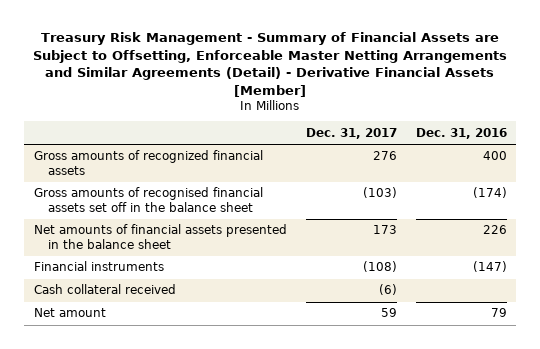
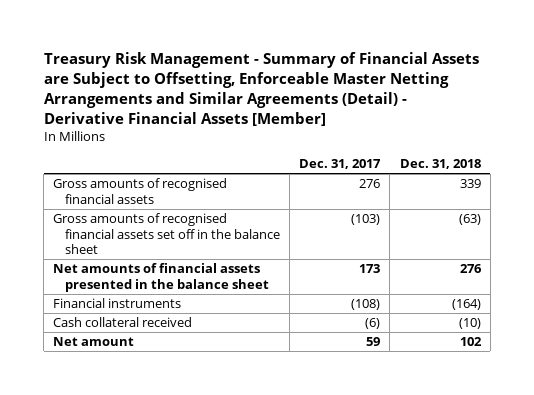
- | Dec. 31, 2017 | Dec. 31, 2016
+ | Dec. 31, 2017 | Dec. 31, 2018
- Gross amounts of recognized financial assets | 276 | 400
+ Gross amounts of recognised financial assets | 276 | 339

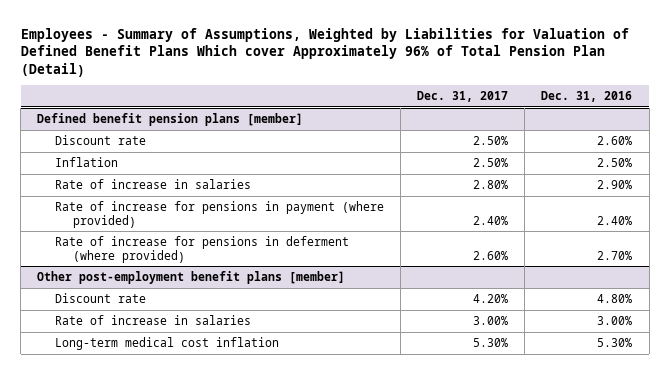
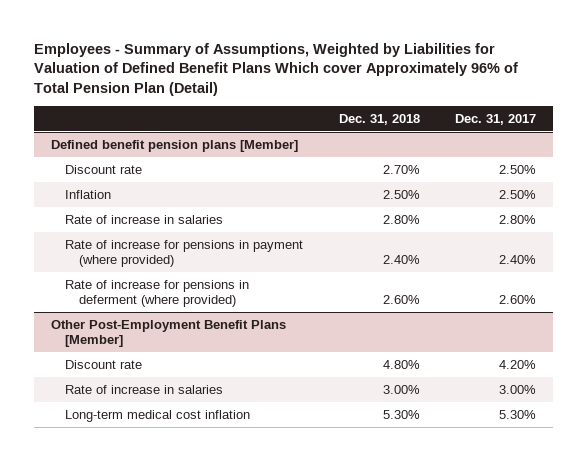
- | Dec. 31, 2017 | Dec. 31, 2016
+ | Dec. 31, 2018 | Dec. 31, 2017
- Defined benefit pension plans [member]
+ Defined benefit pension plans [Member]
- Other post-employment benefit plans [member]
+ Other Post-Employment Benefit Plans [Member]

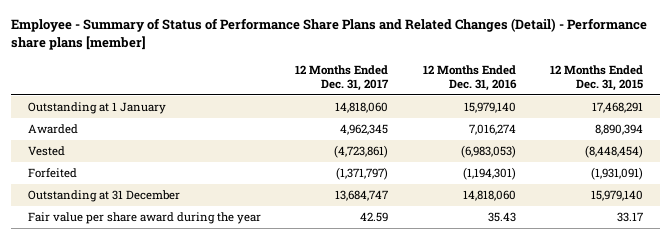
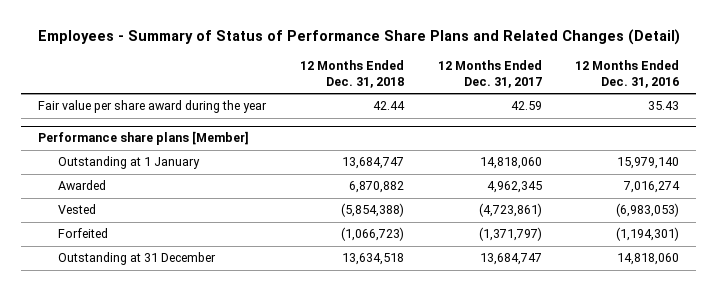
- Employee - Summary of Status of Performance Share Plans and Related Changes (Detail) - Performance share plans [member]
+ Employees - Summary of Status of Performance Share Plans and Related Changes (Detail)
- | 12 Months Ended Dec. 31, 2017 | 12 Months Ended Dec. 31, 2016 | 12 Months Ended Dec. 31, 2015
+ | 12 Months Ended Dec. 31, 2018 | 12 Months Ended Dec. 31, 2017 | 12 Months Ended Dec. 31, 2016
moved up: Fair value per share award during the year | 42.44 | 42.59 | 35.43
+ Performance share plans [Member]

